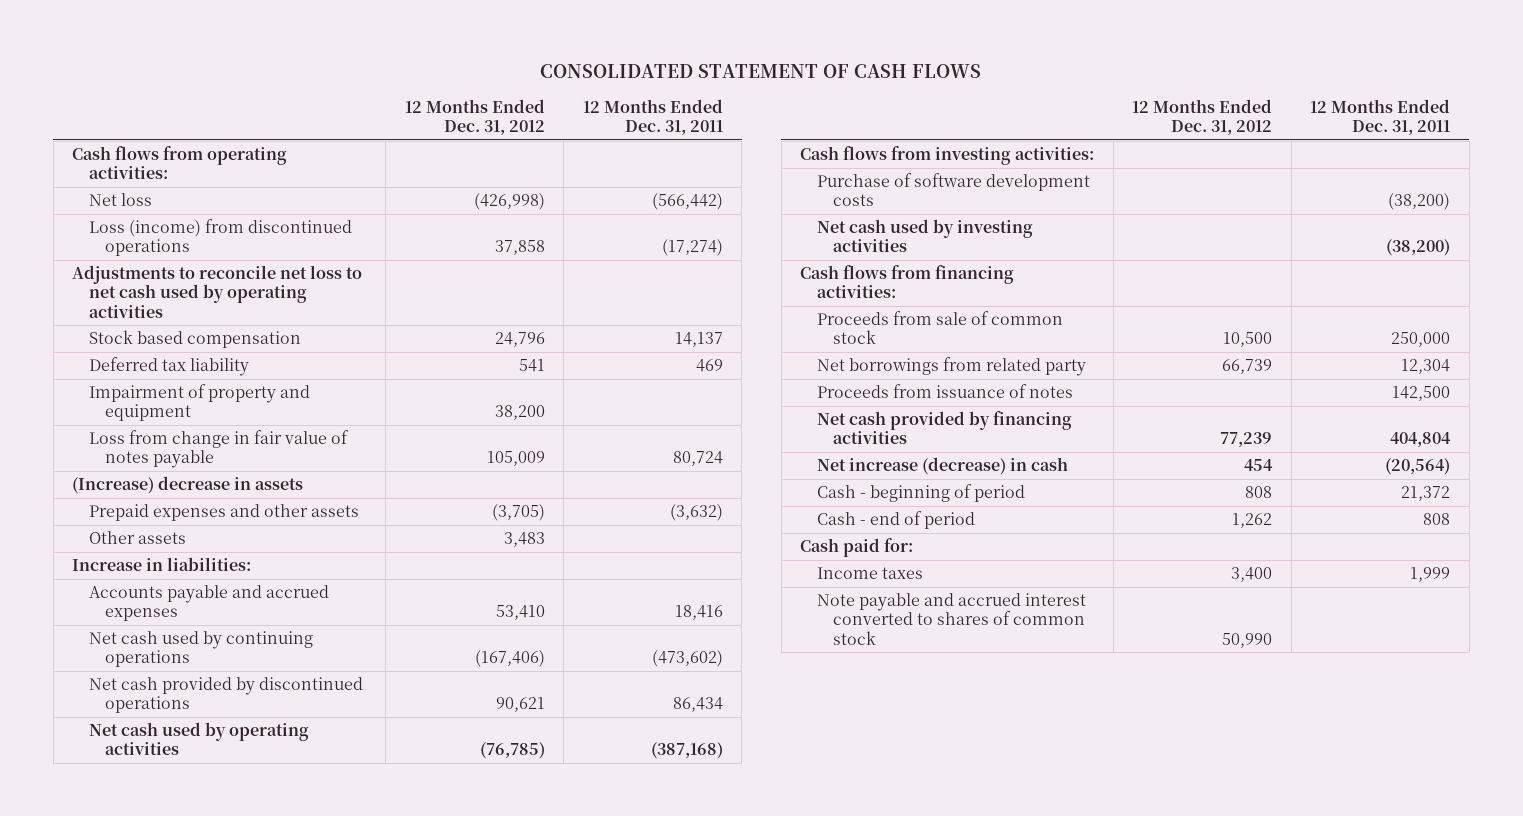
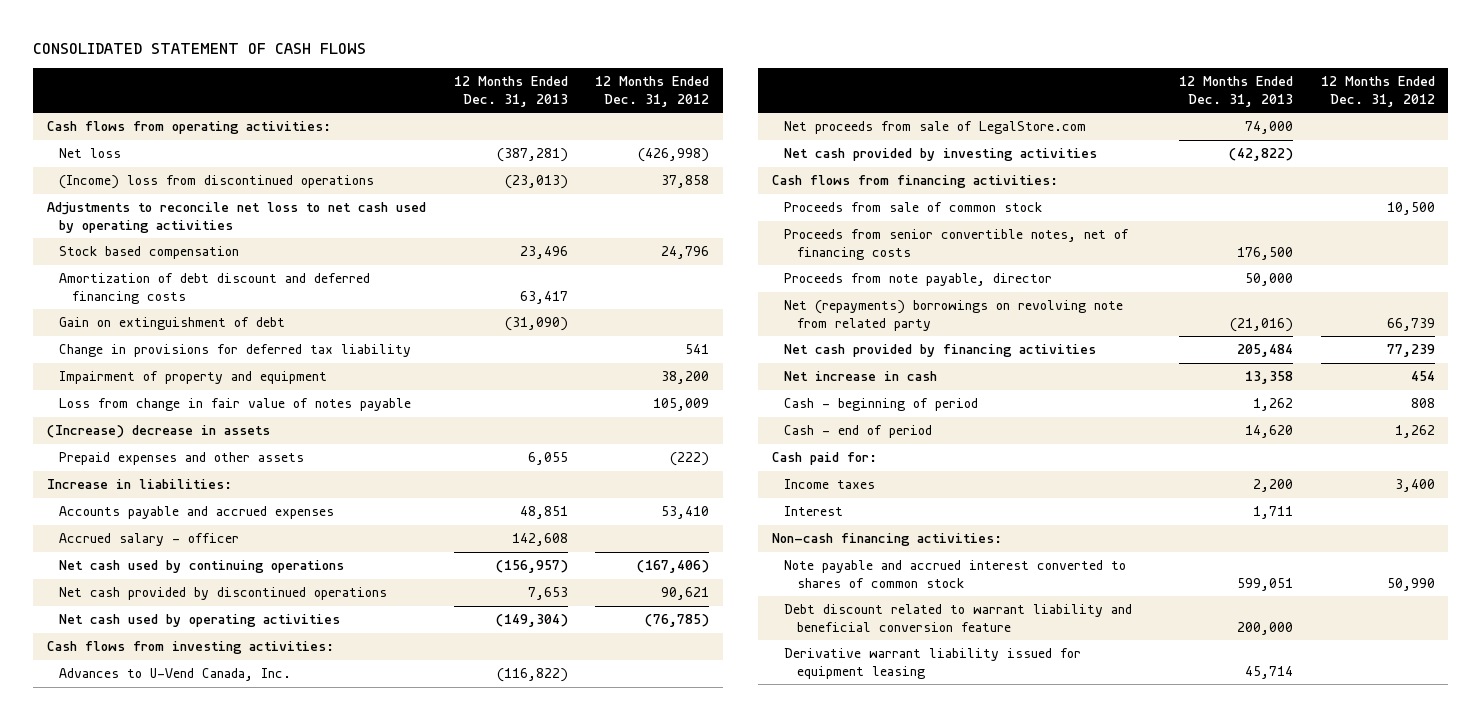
- | 12 Months Ended Dec. 31, 2012 | 12 Months Ended Dec. 31, 2011
+ | 12 Months Ended Dec. 31, 2013 | 12 Months Ended Dec. 31, 2012
- Loss (income) from discontinued operations | 37,858 | (17,274)
+ (Income) loss from discontinued operations | (23,013) | 37,858
- Deferred tax liability | 541 | 469
+ Amortization of debt discount and deferred financing costs | 63,417 |
+ Gain on extinguishment of debt | (31,090) |
+ Change in provisions for deferred tax liability | | 541
- Prepaid expenses and other assets | (3,705) | (3,632)
- Other assets | 3,483 |
+ Prepaid expenses and other assets | 6,055 | (222)
+ Accrued salary - officer | 142,608 |
- Purchase of software development costs | | (38,200)
- Net cash used by investing activities | | (38,200)
+ Advances to U-Vend Canada, Inc. | (116,822) |
+ Net proceeds from sale of LegalStore.com | 74,000 |
+ Net cash provided by investing activities | (42,822) |
- Net borrowings from related party | 66,739 | 12,304
- Proceeds from issuance of notes | | 142,500
+ Proceeds from senior convertible notes, net of financing costs | 176,500 |
+ Proceeds from note payable, director | 50,000 |
+ Net (repayments) borrowings on revolving note from related party | (21,016) | 66,739
- Net increase (decrease) in cash | 454 | (20,564)
+ Net increase in cash | 13,358 | 454
+ Interest | 1,711 |
+ Non-cash financing activities:
+ Debt discount related to warrant liability and beneficial conversion feature | 200,000 |
+ Derivative warrant liability issued for equipment leasing | 45,714 |

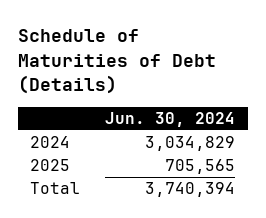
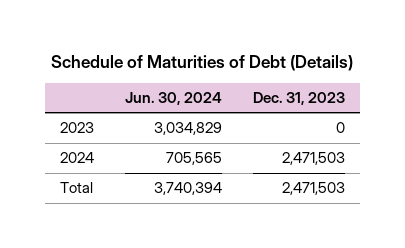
- | Jun. 30, 2024
+ | Jun. 30, 2024 | Dec. 31, 2023
- 2024 | 3,034,829
- 2025 | 705,565
+ 2023 | 3,034,829 | 0
+ 2024 | 705,565 | 2,471,503

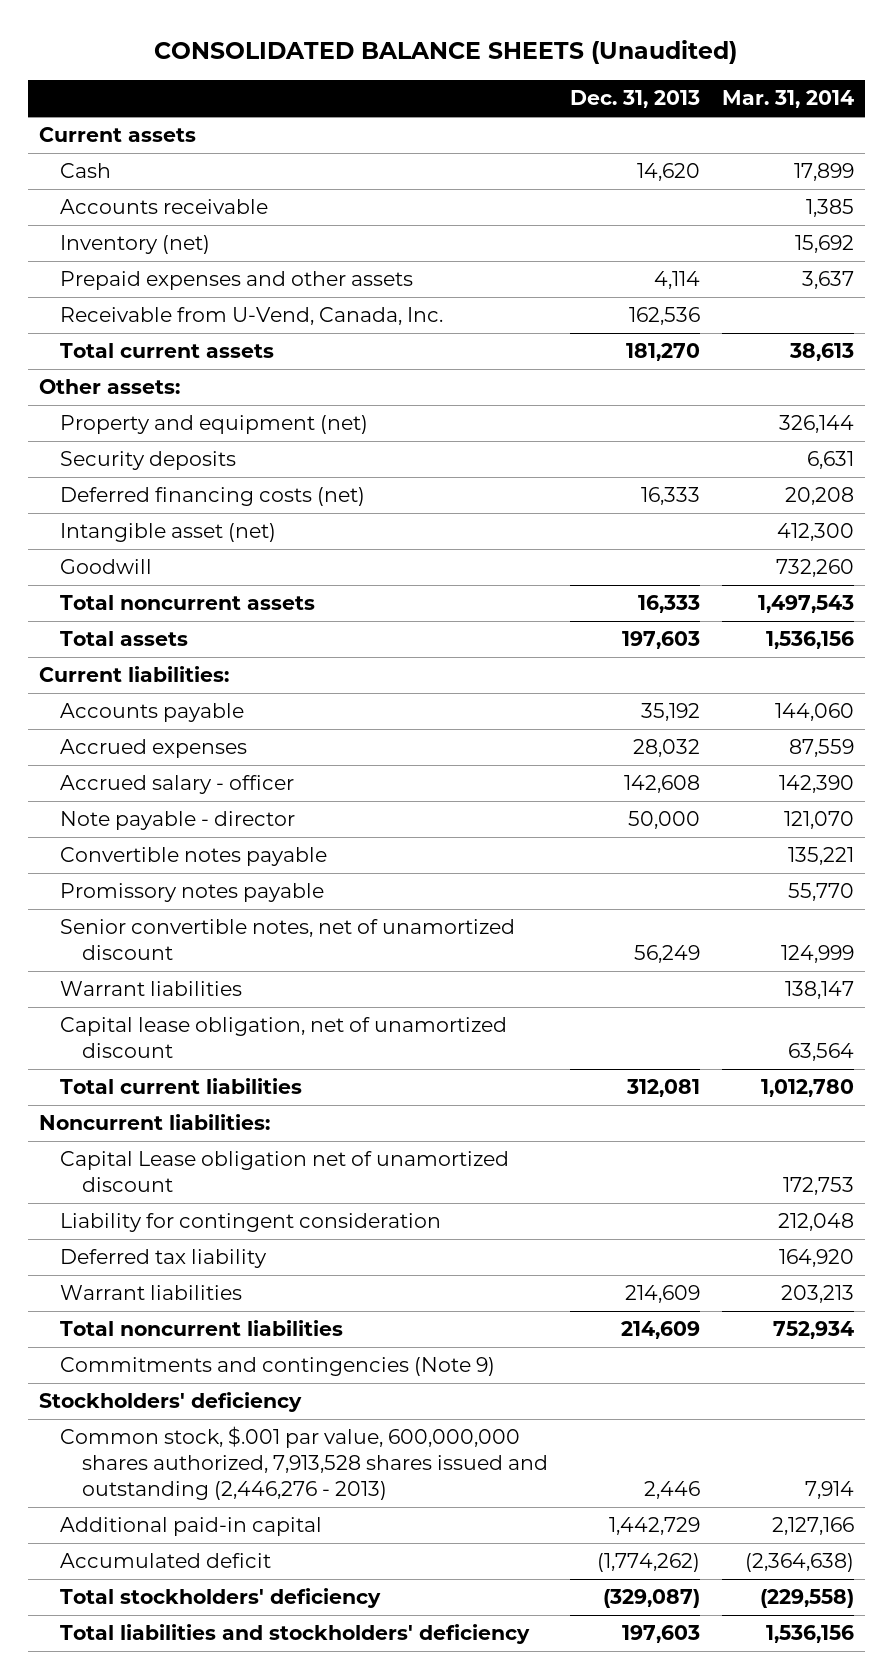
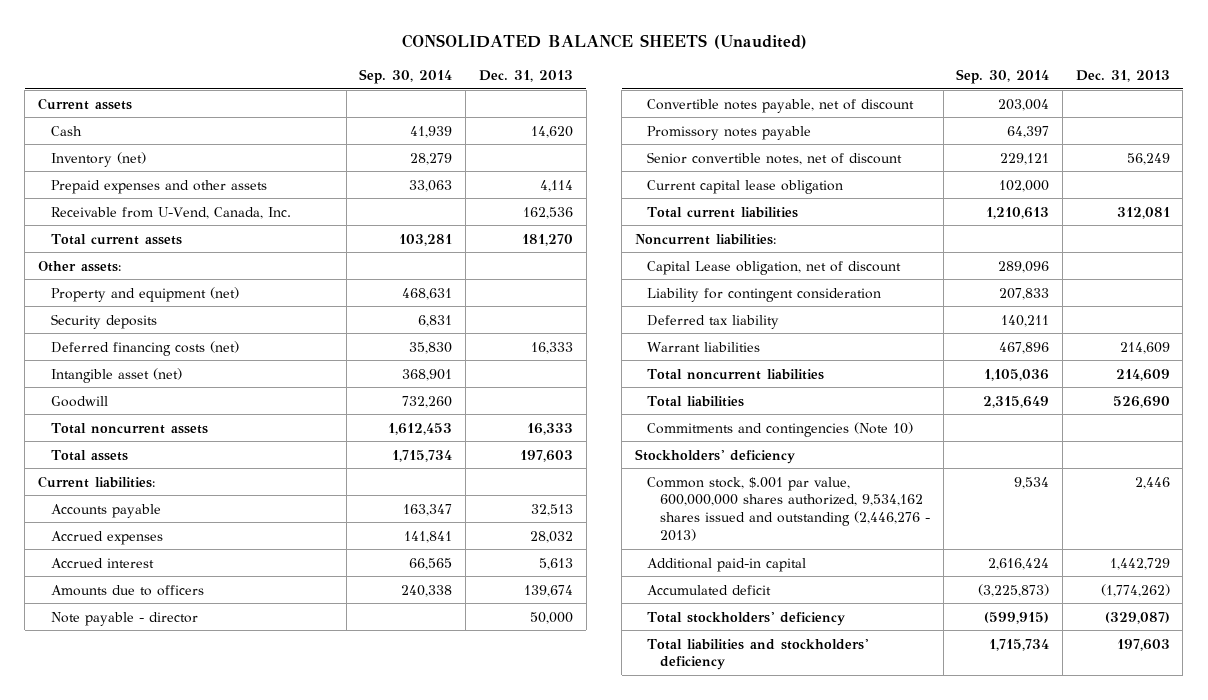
- | Dec. 31, 2013 | Mar. 31, 2014
+ | Sep. 30, 2014 | Dec. 31, 2013
- Accounts receivable | | 1,385
- Accounts payable | 35,192 | 144,060
+ Accounts payable | 163,347 | 32,513
- Accrued salary - officer | 142,608 | 142,390
+ Accrued interest | 66,565 | 5,613
+ Amounts due to officers | 240,338 | 139,674
- Convertible notes payable | | 135,221
+ Convertible notes payable, net of discount | 203,004 |
- Senior convertible notes, net of unamortized discount | 56,249 | 124,999
- Warrant liabilities | | 138,147
- Capital lease obligation, net of unamortized discount | | 63,564
+ Senior convertible notes, net of discount | 229,121 | 56,249
+ Current capital lease obligation | 102,000 |
- Capital Lease obligation net of unamortized discount | | 172,753
+ Capital Lease obligation, net of discount | 289,096 |
- Commitments and contingencies (Note 9)
+ Total liabilities | 2,315,649 | 526,690
+ Commitments and contingencies (Note 10)
- Common stock, $.001 par value, 600,000,000 shares authorized, 7,913,528 shares issued and outstanding (2,446,276 - 2013) | 2,446 | 7,914
+ Common stock, $.001 par value, 600,000,000 shares authorized, 9,534,162 shares issued and outstanding (2,446,276 - 2013) | 9,534 | 2,446

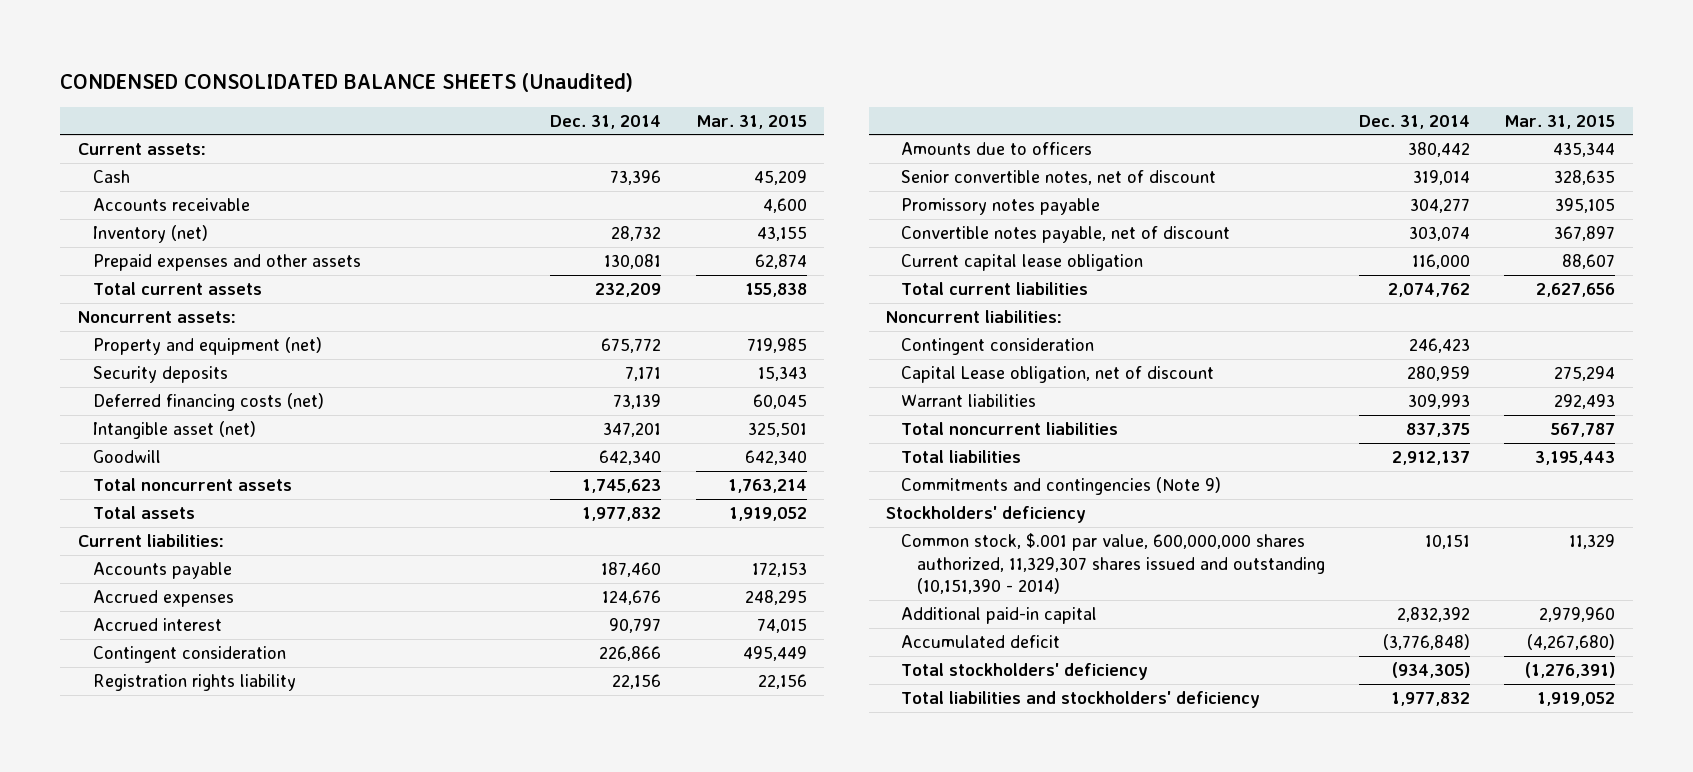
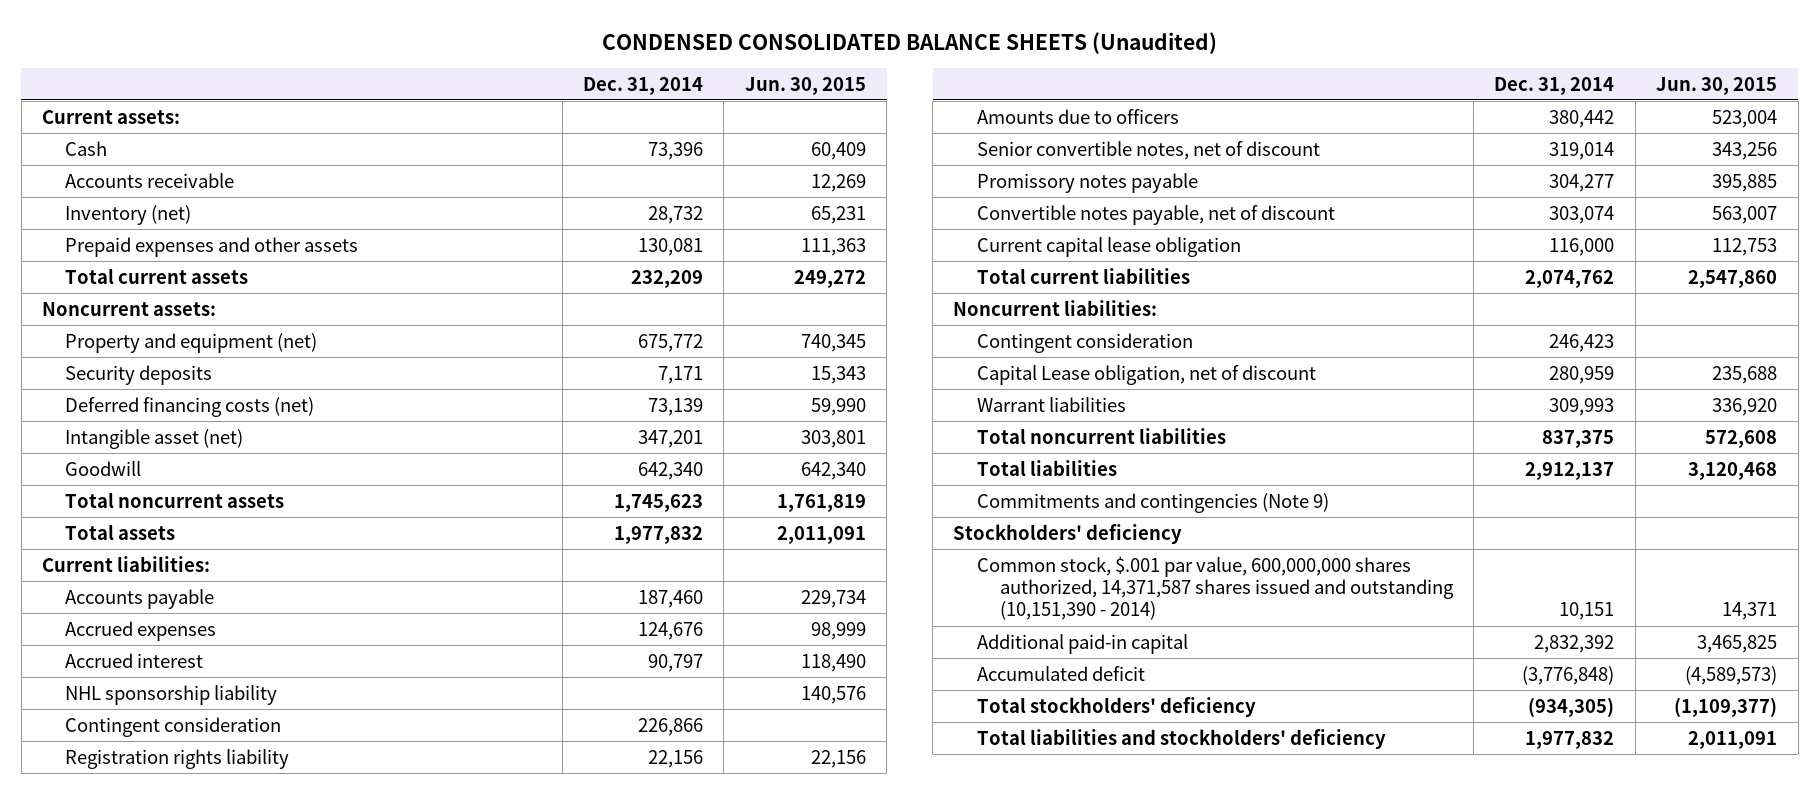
- | Dec. 31, 2014 | Mar. 31, 2015
+ | Dec. 31, 2014 | Jun. 30, 2015
+ NHL sponsorship liability | | 140,576
- Common stock, $.001 par value, 600,000,000 shares authorized, 11,329,307 shares issued and outstanding (10,151,390 - 2014) | 10,151 | 11,329
+ Common stock, $.001 par value, 600,000,000 shares authorized, 14,371,587 shares issued and outstanding (10,151,390 - 2014) | 10,151 | 14,371

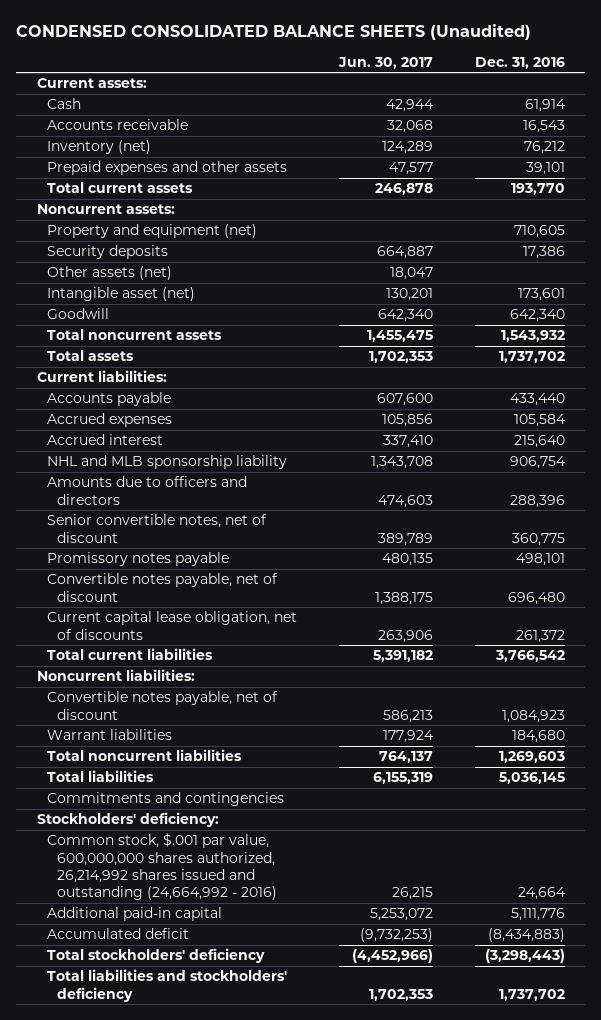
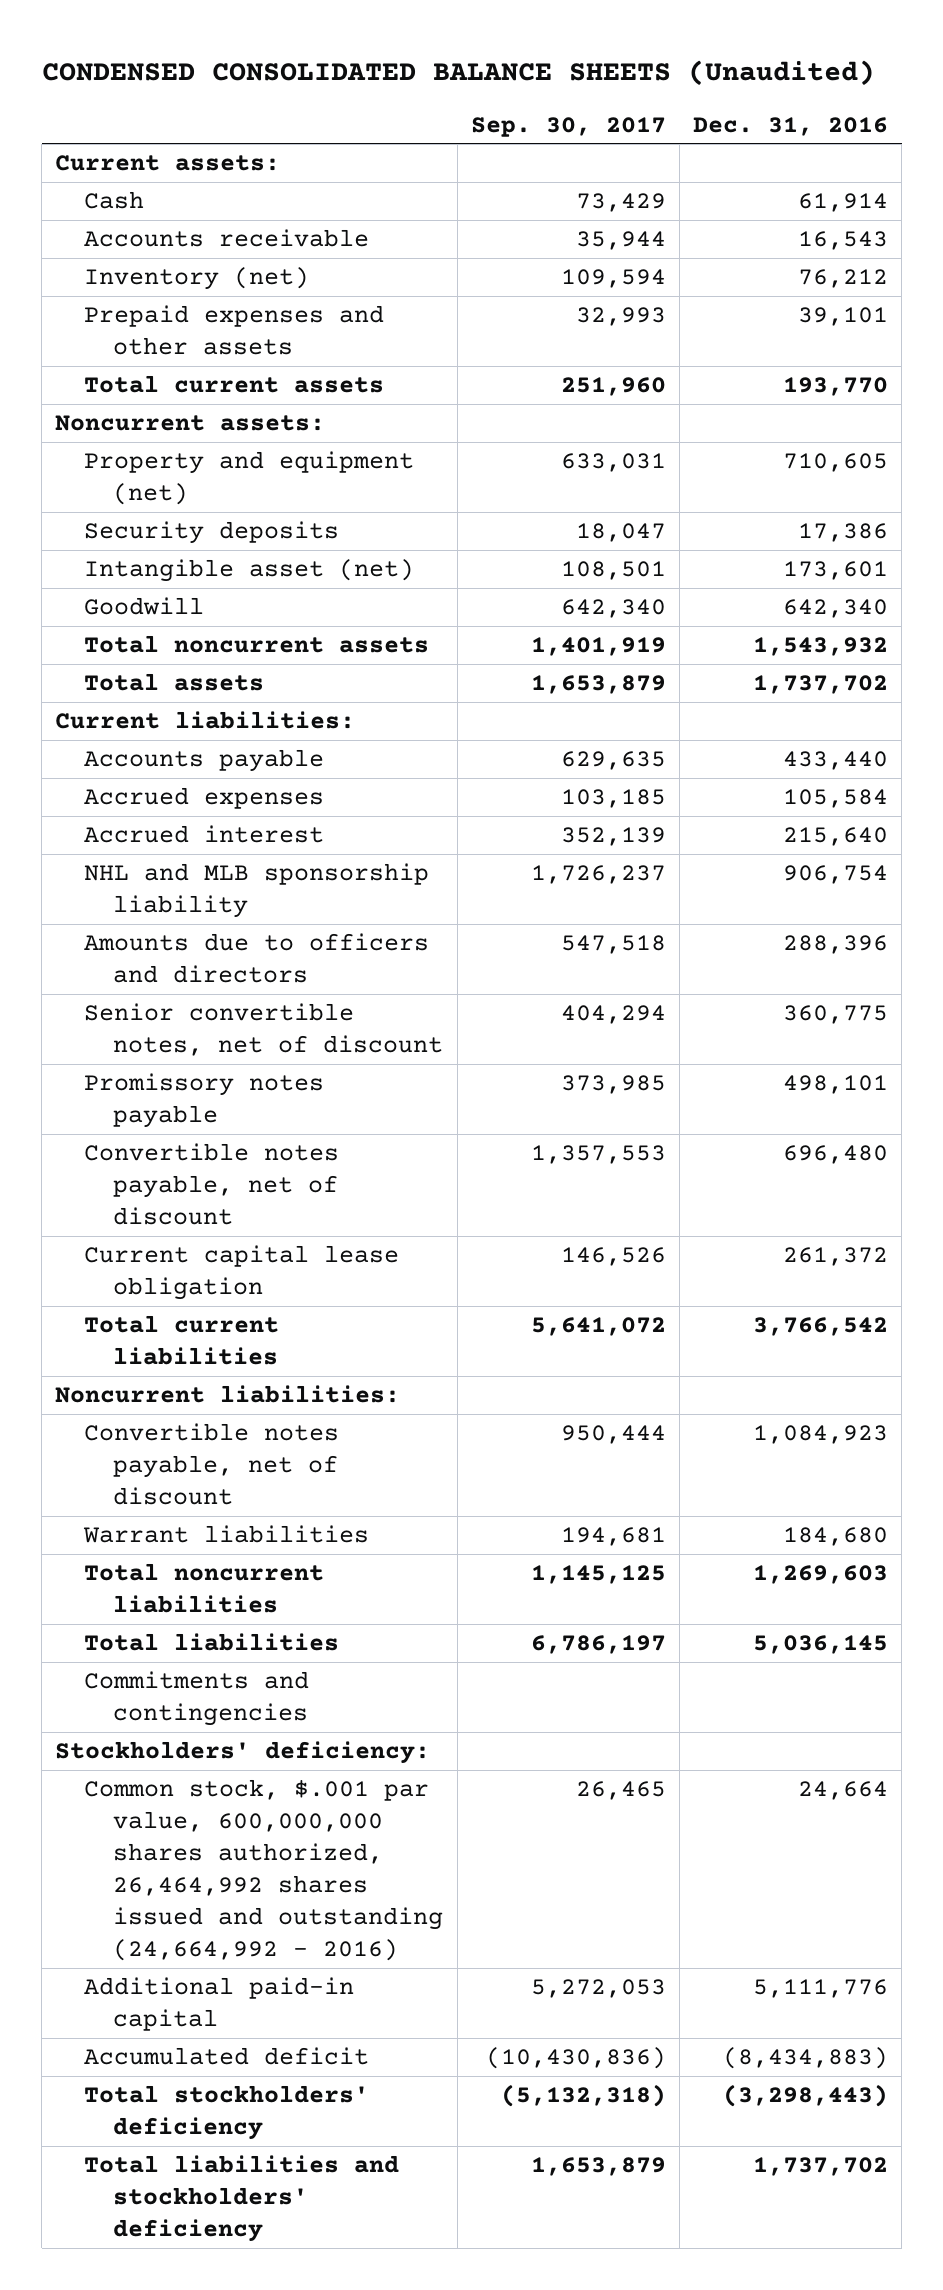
- | Jun. 30, 2017 | Dec. 31, 2016
+ | Sep. 30, 2017 | Dec. 31, 2016
- Other assets (net) | 18,047 |
- Current capital lease obligation, net of discounts | 263,906 | 261,372
+ Current capital lease obligation | 146,526 | 261,372
- Common stock, $.001 par value, 600,000,000 shares authorized, 26,214,992 shares issued and outstanding (24,664,992 - 2016) | 26,215 | 24,664
+ Common stock, $.001 par value, 600,000,000 shares authorized, 26,464,992 shares issued and outstanding (24,664,992 - 2016) | 26,465 | 24,664

